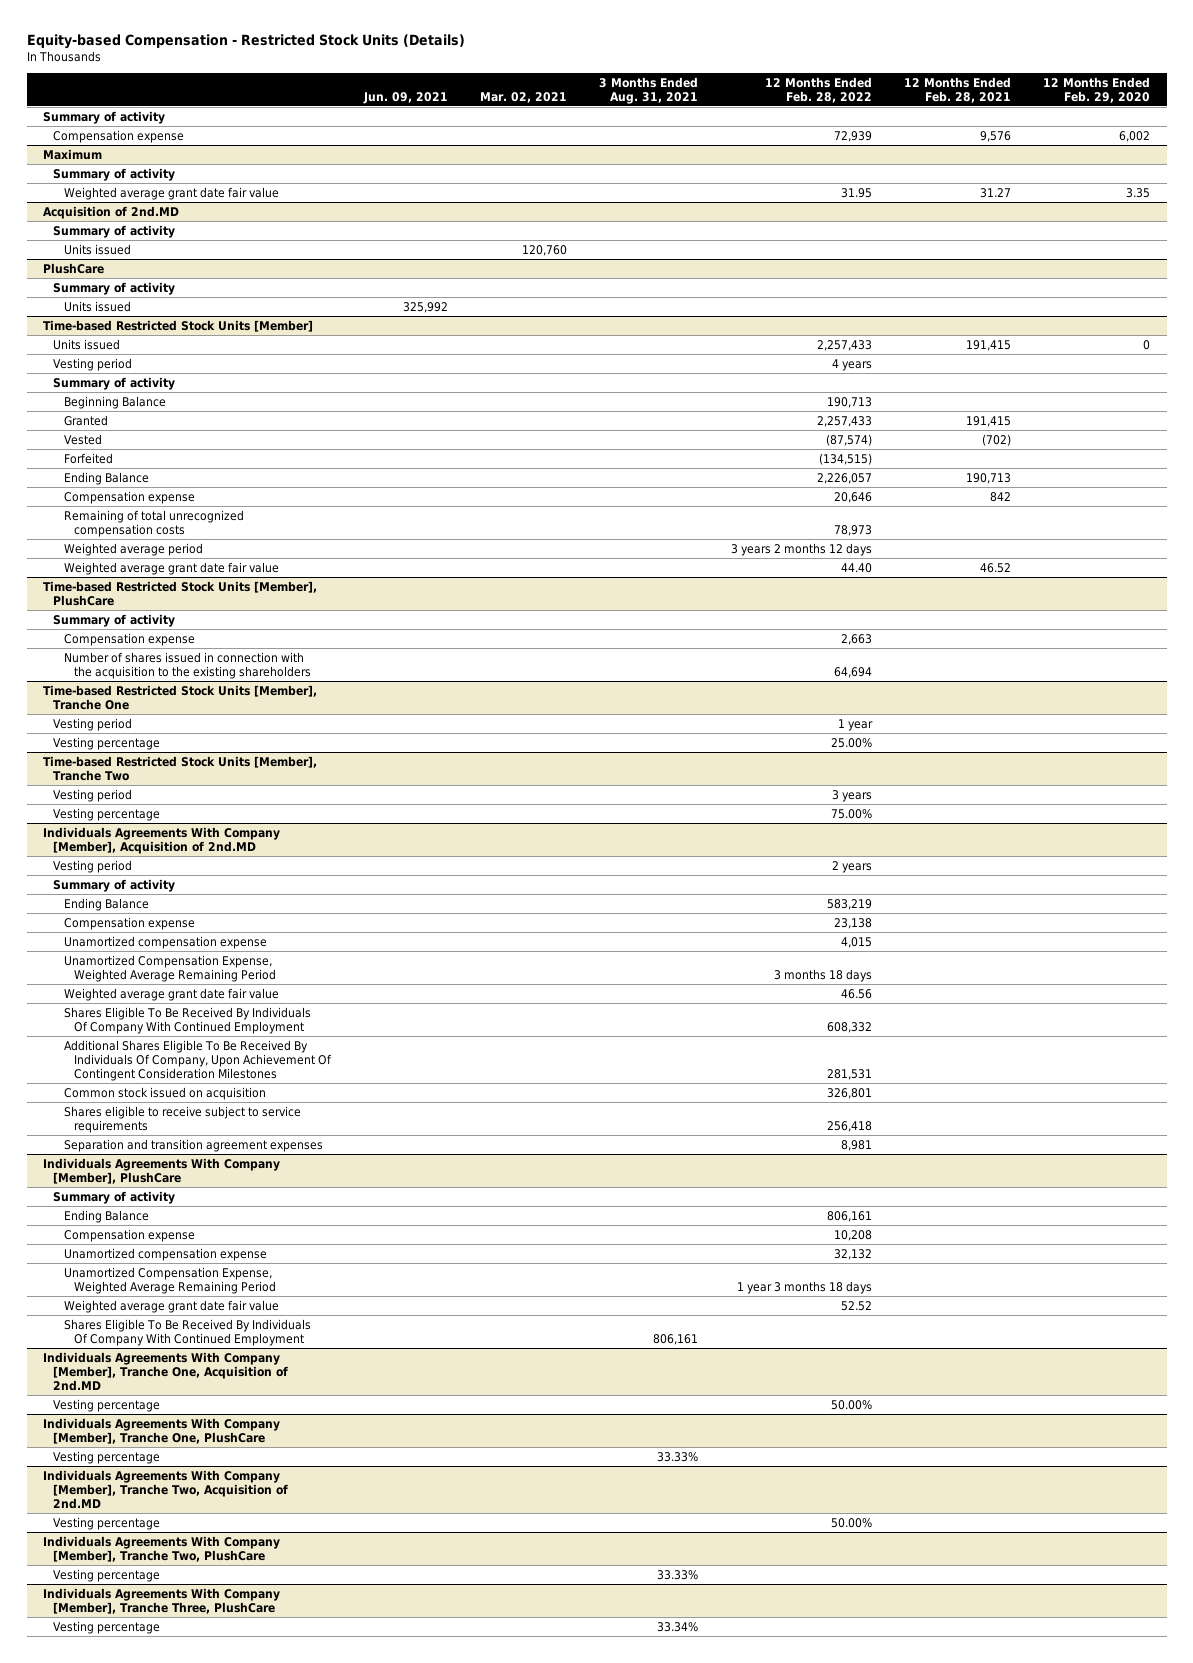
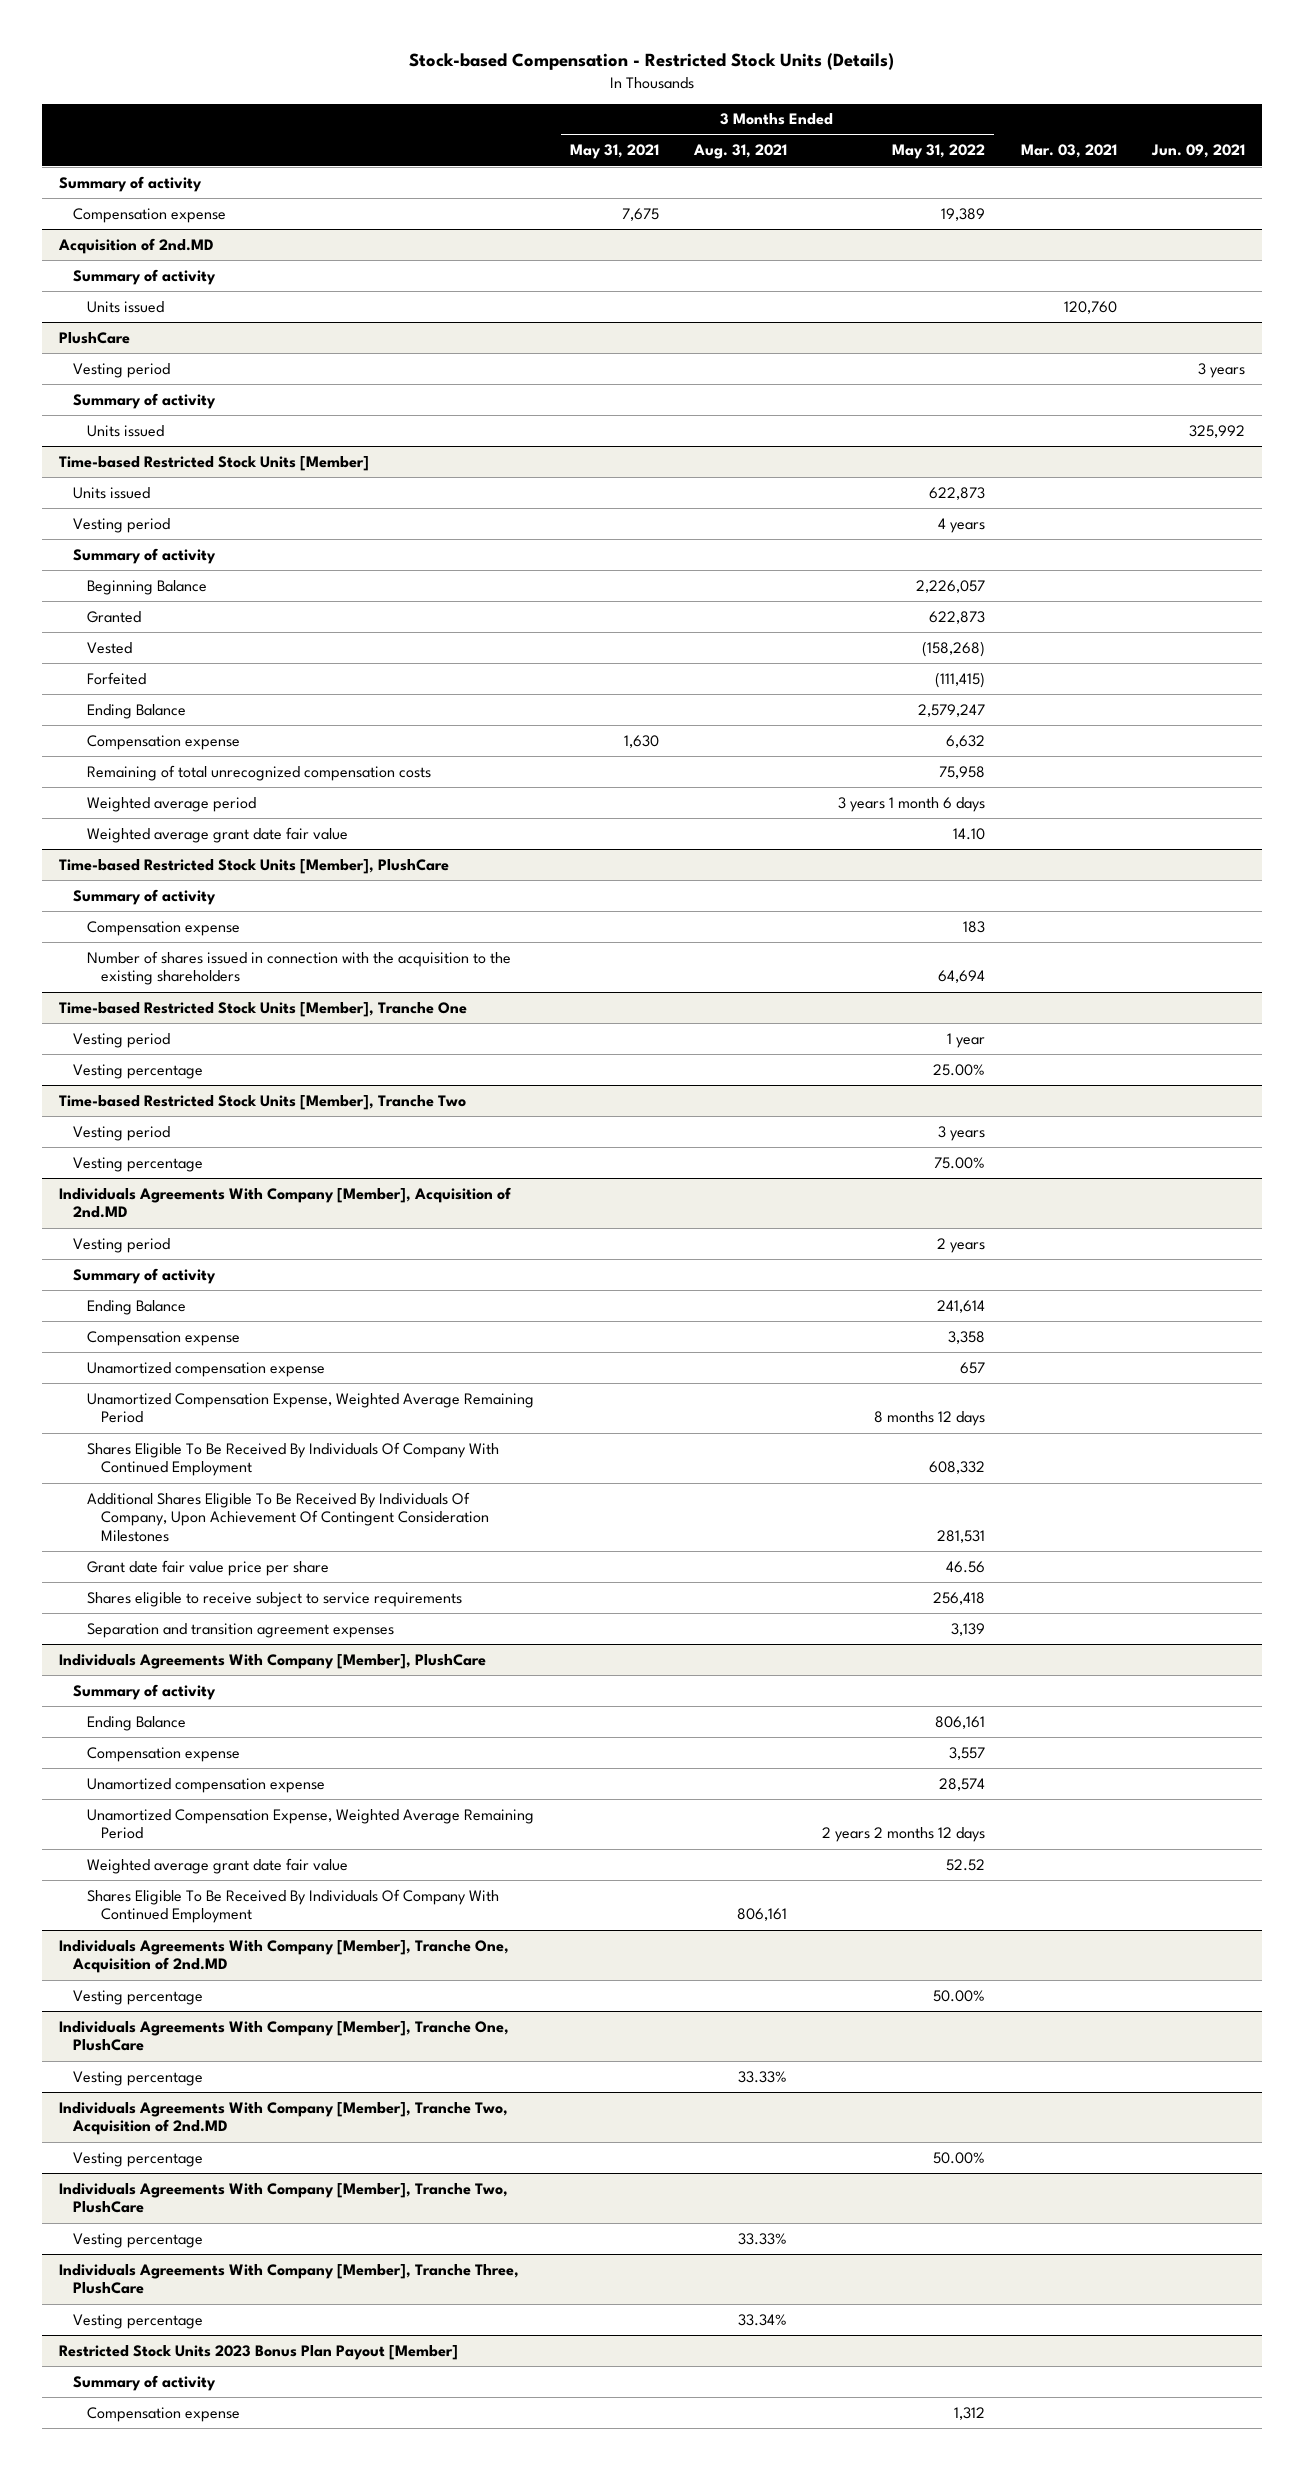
- Equity-based Compensation - Restricted Stock Units (Details)
+ Stock-based Compensation - Restricted Stock Units (Details)
- | Jun. 09, 2021 | Mar. 02, 2021 | 3 Months Ended Aug. 31, 2021 | 12 Months Ended Feb. 28, 2022 | 12 Months Ended Feb. 28, 2021 | 12 Months Ended Feb. 29, 2020
+ | 3 Months Ended May 31, 2021 | 3 Months Ended Aug. 31, 2021 | 3 Months Ended May 31, 2022 | Mar. 03, 2021 | Jun. 09, 2021
- Maximum
- Summary of activity
- Weighted average grant date fair value | | | | 31.95 | 31.27 | 3.35
@ PlushCare
+ Vesting period | | | | | 3 years
@ Individuals Agreements With Company [Member], Acquisition of 2nd.MD
- Weighted average grant date fair value | | | | 46.56 | |
- Common stock issued on acquisition | | | | 326,801 | |
+ Grant date fair value price per share | | | 46.56 | |
+ Restricted Stock Units 2023 Bonus Plan Payout [Member]
+ Summary of activity
+ Compensation expense | | | 1,312 | |

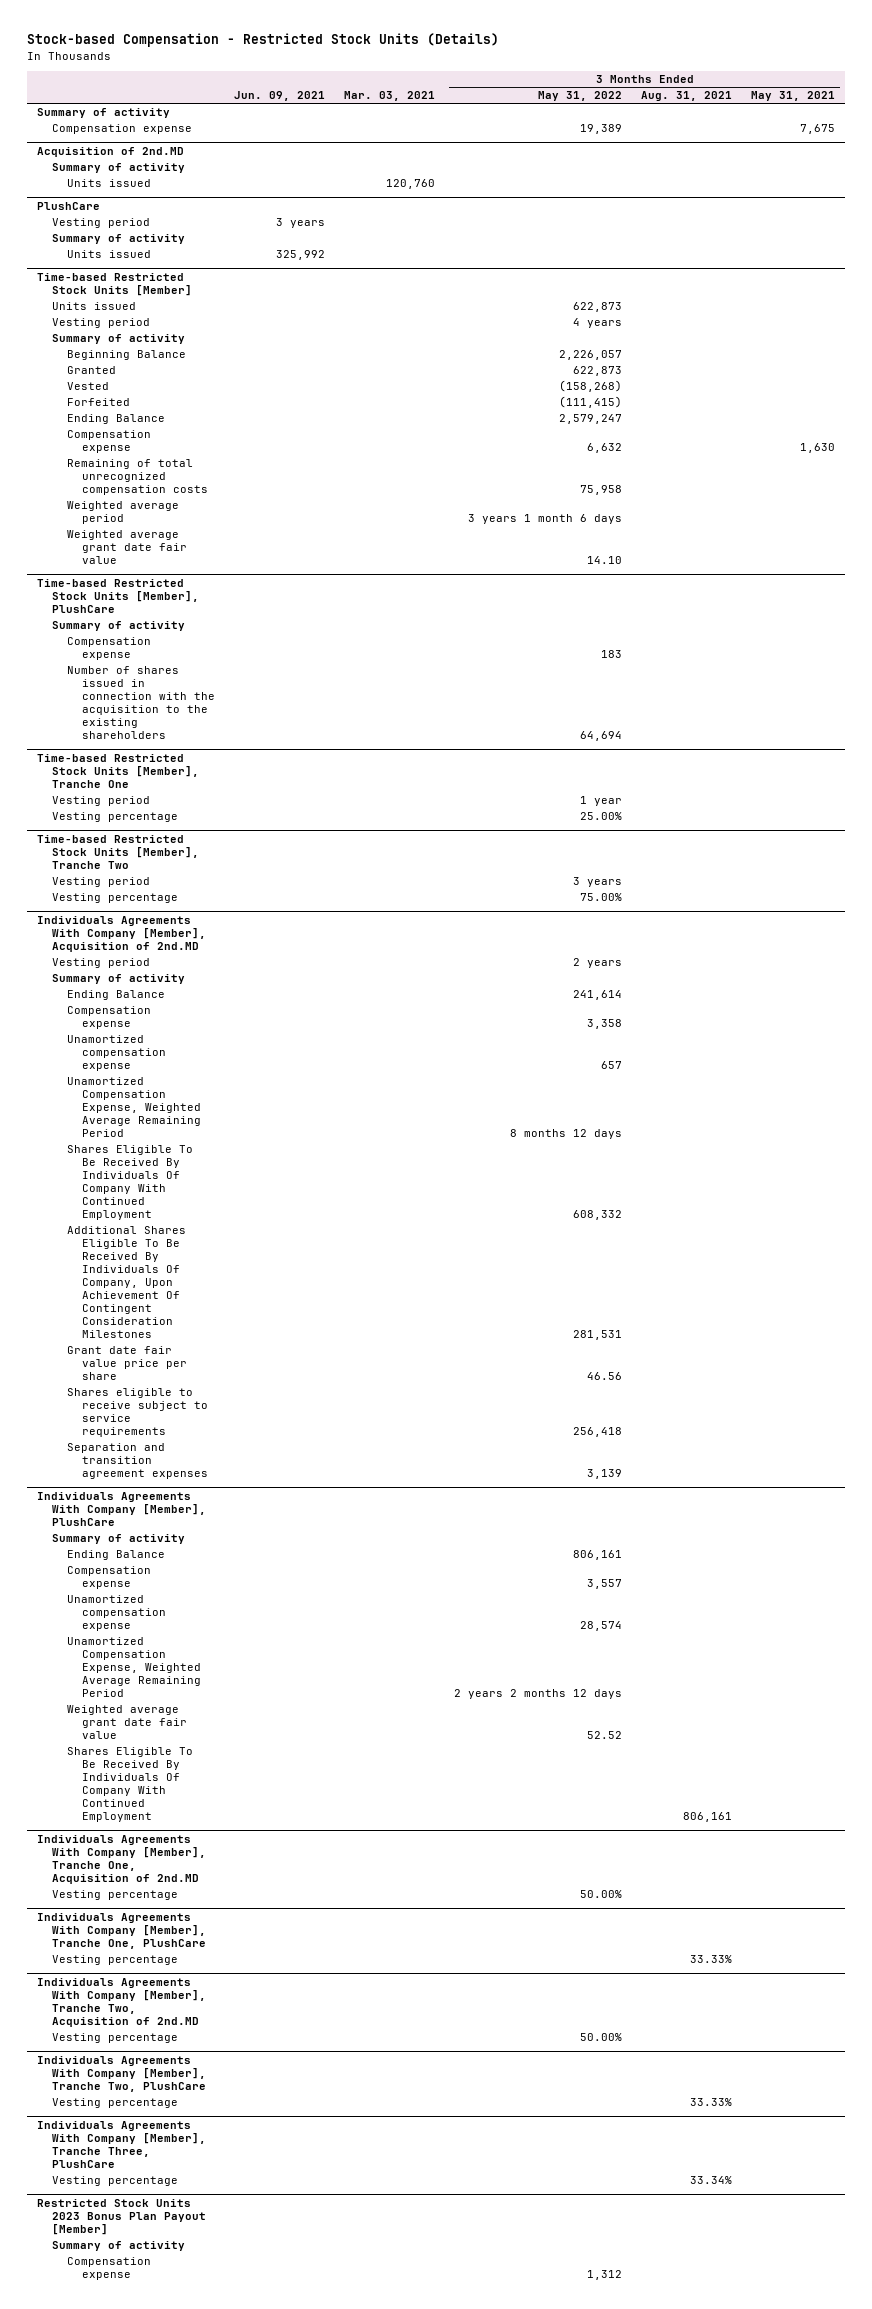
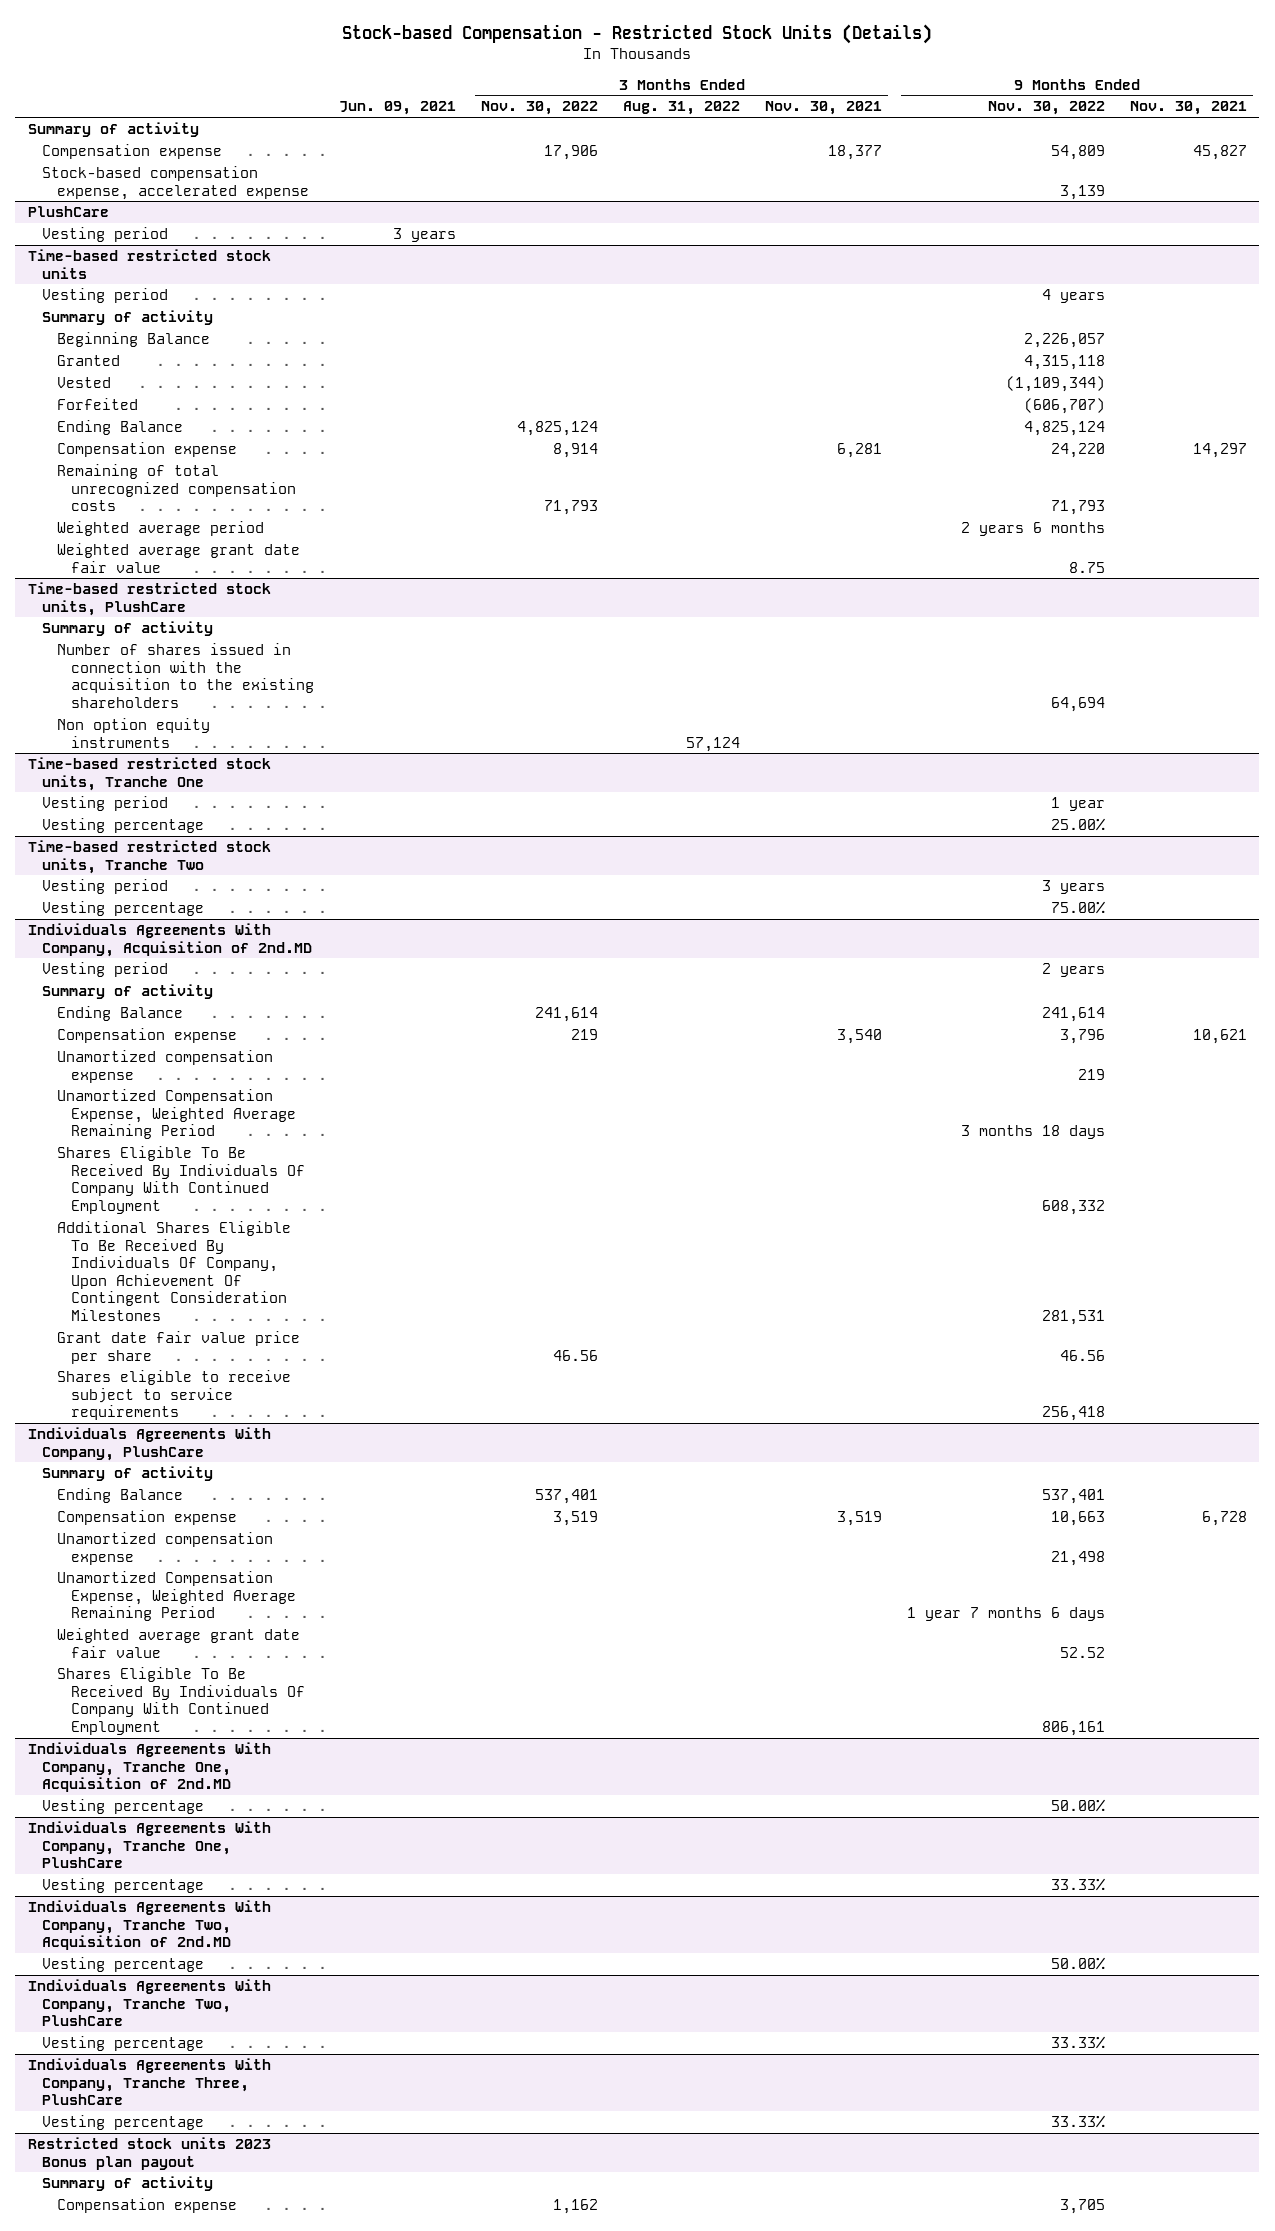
- | Jun. 09, 2021 | Mar. 03, 2021 | 3 Months Ended May 31, 2022 | 3 Months Ended Aug. 31, 2021 | 3 Months Ended May 31, 2021
+ | Jun. 09, 2021 | 3 Months Ended Nov. 30, 2022 | 3 Months Ended Aug. 31, 2022 | 3 Months Ended Nov. 30, 2021 | 9 Months Ended Nov. 30, 2022 | 9 Months Ended Nov. 30, 2021
- Acquisition of 2nd.MD
- Summary of activity
- Units issued | | 120,760 | | |
+ Stock-based compensation expense, accelerated expense | | | | | 3,139 |
@ PlushCare
- Summary of activity
- Units issued | 325,992 | | | |
- Time-based Restricted Stock Units [Member]
- Units issued | | | 622,873 | |
+ Time-based restricted stock units
- Time-based Restricted Stock Units [Member], PlushCare
+ Time-based restricted stock units, PlushCare
- Compensation expense | | | 183 | |
- Time-based Restricted Stock Units [Member], Tranche One
+ Non option equity instruments | | | 57,124 | | |
+ Time-based restricted stock units, Tranche One
- Time-based Restricted Stock Units [Member], Tranche Two
+ Time-based restricted stock units, Tranche Two
- Individuals Agreements With Company [Member], Acquisition of 2nd.MD
+ Individuals Agreements With Company, Acquisition of 2nd.MD
- Separation and transition agreement expenses | | | 3,139 | |
- Individuals Agreements With Company [Member], PlushCare
+ Individuals Agreements With Company, PlushCare
- Individuals Agreements With Company [Member], Tranche One, Acquisition of 2nd.MD
+ Individuals Agreements With Company, Tranche One, Acquisition of 2nd.MD
- Individuals Agreements With Company [Member], Tranche One, PlushCare
+ Individuals Agreements With Company, Tranche One, PlushCare
- Individuals Agreements With Company [Member], Tranche Two, Acquisition of 2nd.MD
+ Individuals Agreements With Company, Tranche Two, Acquisition of 2nd.MD
- Individuals Agreements With Company [Member], Tranche Two, PlushCare
+ Individuals Agreements With Company, Tranche Two, PlushCare
- Individuals Agreements With Company [Member], Tranche Three, PlushCare
+ Individuals Agreements With Company, Tranche Three, PlushCare
- Restricted Stock Units 2023 Bonus Plan Payout [Member]
+ Restricted stock units 2023 Bonus plan payout

